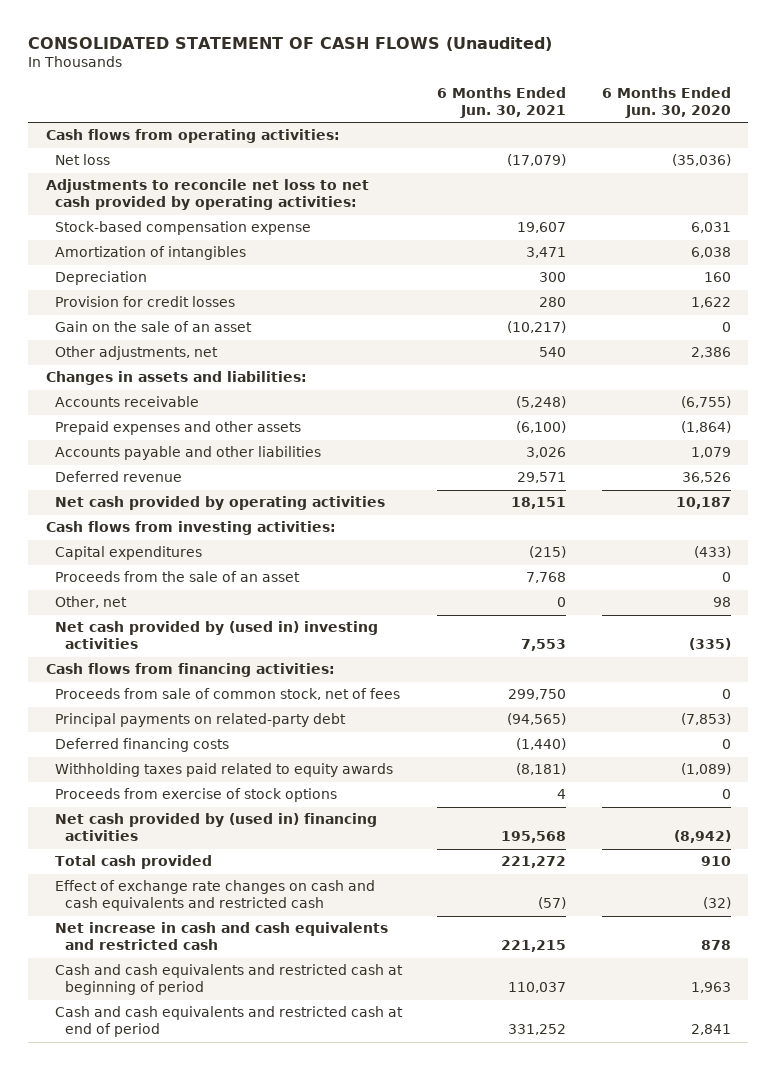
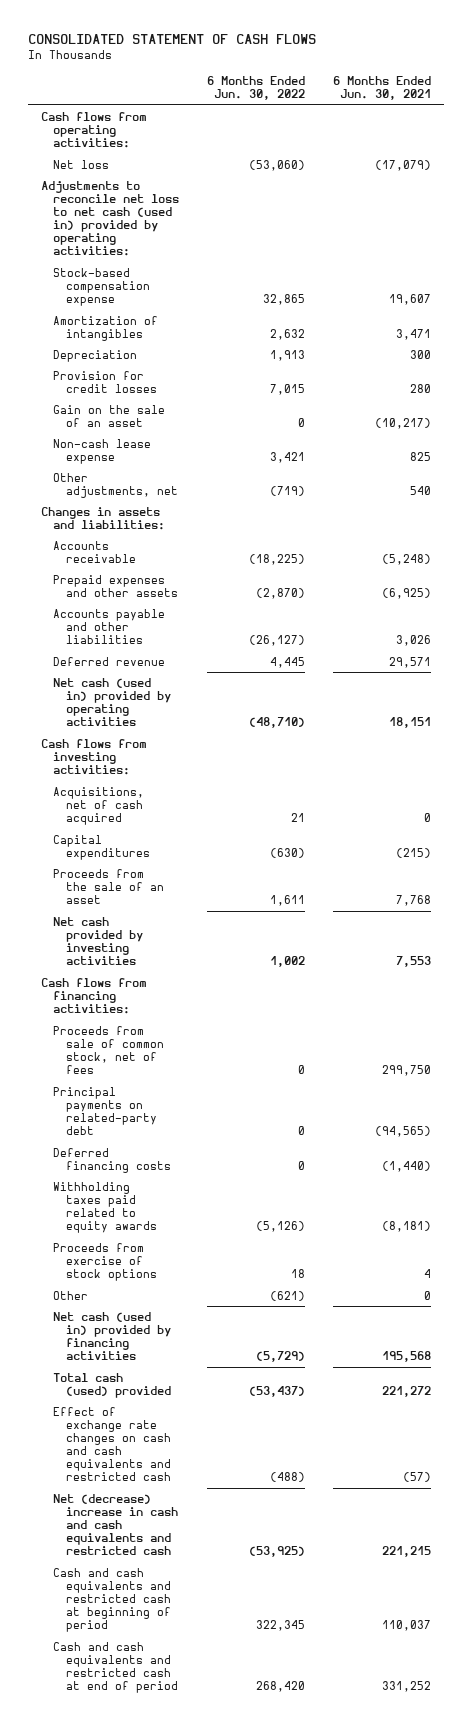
- CONSOLIDATED STATEMENT OF CASH FLOWS (Unaudited)
+ CONSOLIDATED STATEMENT OF CASH FLOWS
- | 6 Months Ended Jun. 30, 2021 | 6 Months Ended Jun. 30, 2020
+ | 6 Months Ended Jun. 30, 2022 | 6 Months Ended Jun. 30, 2021
- Adjustments to reconcile net loss to net cash provided by operating activities:
+ Adjustments to reconcile net loss to net cash (used in) provided by operating activities:
+ Non-cash lease expense | 3,421 | 825
- Prepaid expenses and other assets | (6,100) | (1,864)
+ Prepaid expenses and other assets | (2,870) | (6,925)
- Net cash provided by operating activities | 18,151 | 10,187
+ Net cash (used in) provided by operating activities | (48,710) | 18,151
+ Acquisitions, net of cash acquired | 21 | 0
- Other, net | 0 | 98
- Net cash provided by (used in) investing activities | 7,553 | (335)
+ Net cash provided by investing activities | 1,002 | 7,553
- Net cash provided by (used in) financing activities | 195,568 | (8,942)
- Total cash provided | 221,272 | 910
+ Other | (621) | 0
+ Net cash (used in) provided by financing activities | (5,729) | 195,568
+ Total cash (used) provided | (53,437) | 221,272
- Net increase in cash and cash equivalents and restricted cash | 221,215 | 878
+ Net (decrease) increase in cash and cash equivalents and restricted cash | (53,925) | 221,215

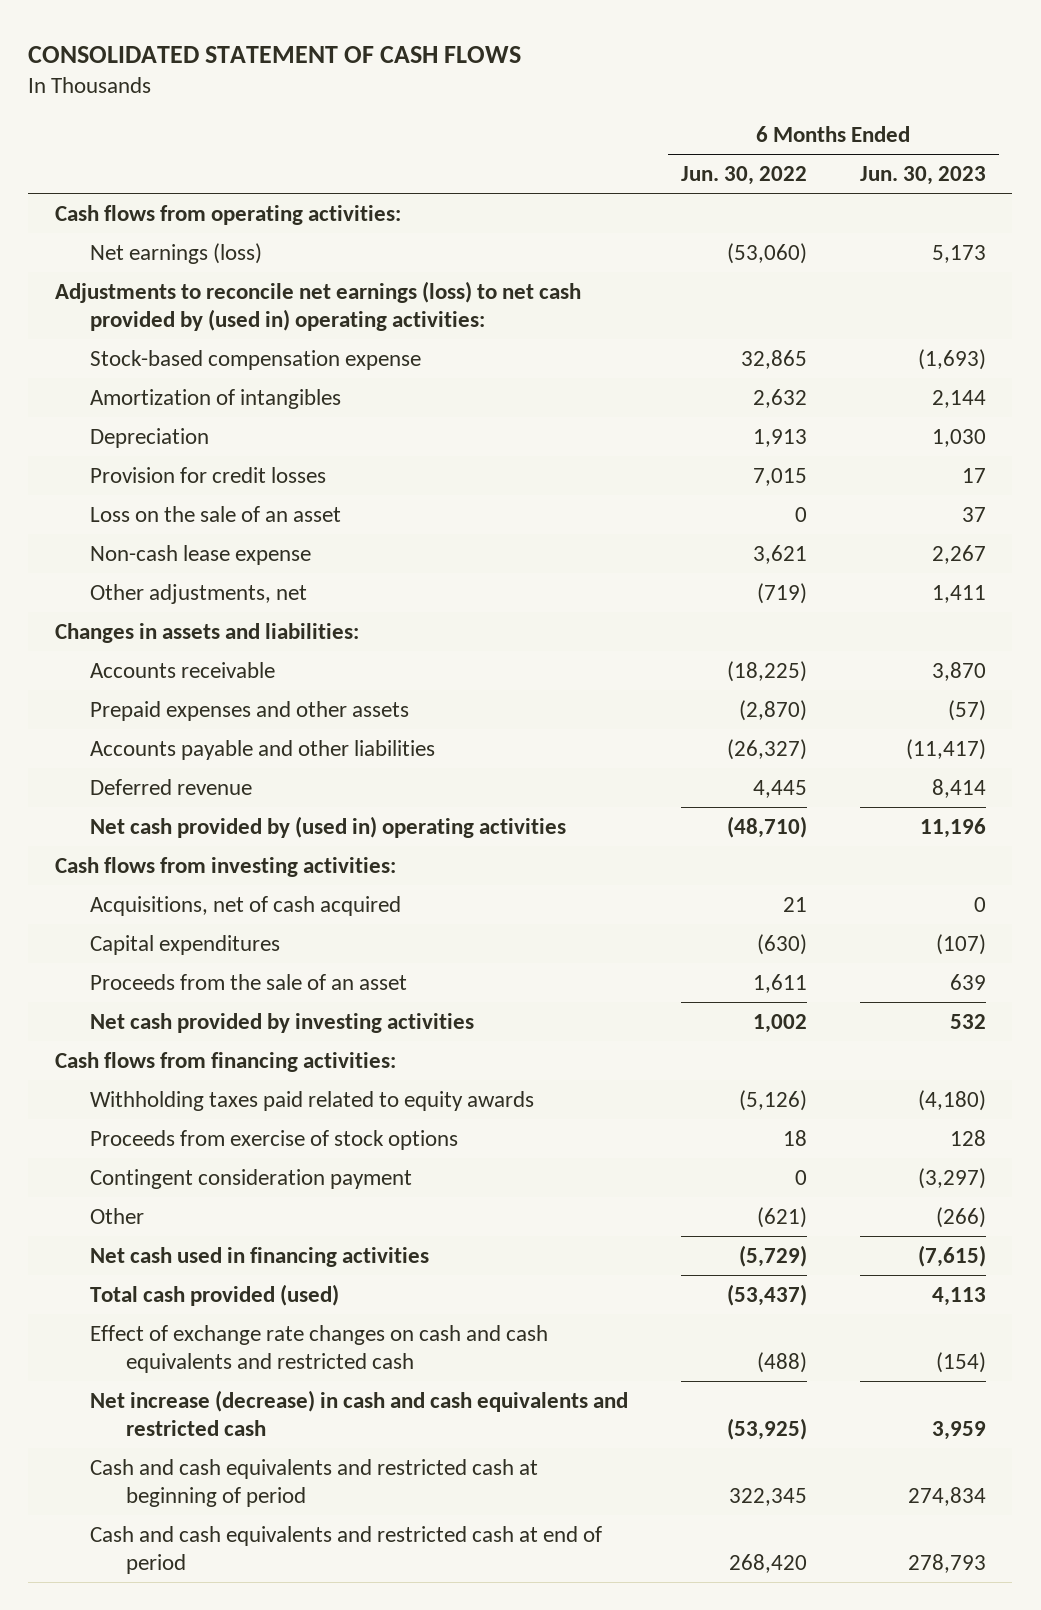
- | 6 Months Ended Jun. 30, 2022 | 6 Months Ended Jun. 30, 2021
+ | 6 Months Ended Jun. 30, 2022 | 6 Months Ended Jun. 30, 2023
- Net loss | (53,060) | (17,079)
- Adjustments to reconcile net loss to net cash (used in) provided by operating activities:
+ Net earnings (loss) | (53,060) | 5,173
+ Adjustments to reconcile net earnings (loss) to net cash provided by (used in) operating activities:
- Gain on the sale of an asset | 0 | (10,217)
- Non-cash lease expense | 3,421 | 825
+ Loss on the sale of an asset | 0 | 37
+ Non-cash lease expense | 3,621 | 2,267
- Accounts payable and other liabilities | (26,127) | 3,026
+ Accounts payable and other liabilities | (26,327) | (11,417)
- Net cash (used in) provided by operating activities | (48,710) | 18,151
+ Net cash provided by (used in) operating activities | (48,710) | 11,196
- Proceeds from sale of common stock, net of fees | 0 | 299,750
- Principal payments on related-party debt | 0 | (94,565)
- Deferred financing costs | 0 | (1,440)
+ Contingent consideration payment | 0 | (3,297)
- Net cash (used in) provided by financing activities | (5,729) | 195,568
- Total cash (used) provided | (53,437) | 221,272
+ Net cash used in financing activities | (5,729) | (7,615)
+ Total cash provided (used) | (53,437) | 4,113
- Net (decrease) increase in cash and cash equivalents and restricted cash | (53,925) | 221,215
+ Net increase (decrease) in cash and cash equivalents and restricted cash | (53,925) | 3,959

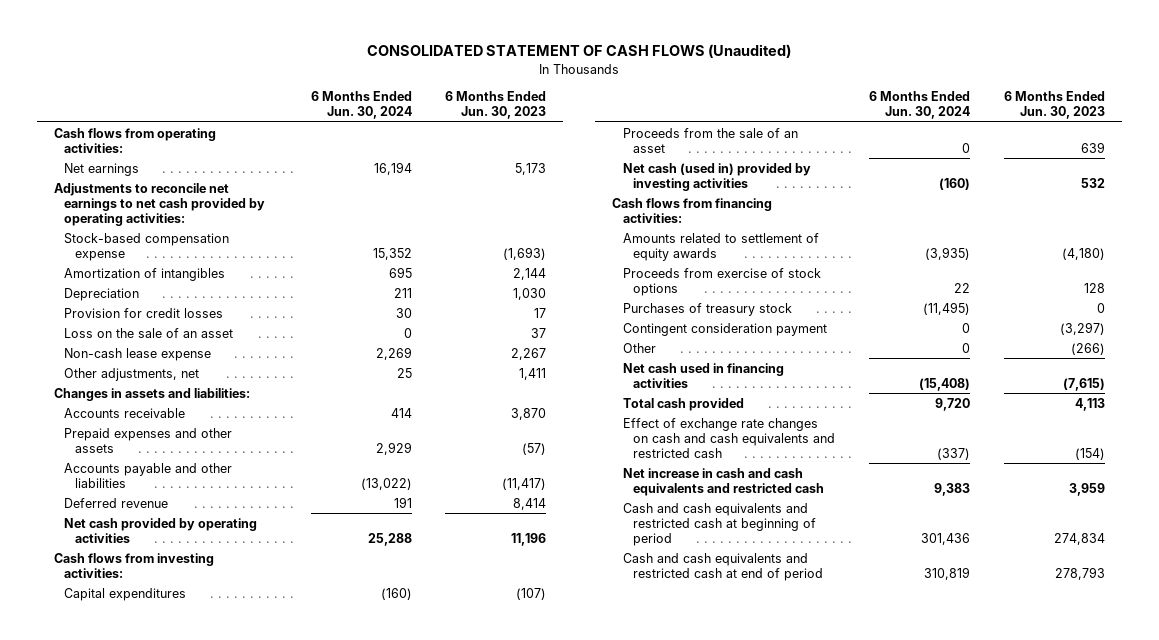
- CONSOLIDATED STATEMENT OF CASH FLOWS
+ CONSOLIDATED STATEMENT OF CASH FLOWS (Unaudited)
- | 6 Months Ended Jun. 30, 2022 | 6 Months Ended Jun. 30, 2023
+ | 6 Months Ended Jun. 30, 2024 | 6 Months Ended Jun. 30, 2023
- Net earnings (loss) | (53,060) | 5,173
- Adjustments to reconcile net earnings (loss) to net cash provided by (used in) operating activities:
+ Net earnings | 16,194 | 5,173
+ Adjustments to reconcile net earnings to net cash provided by operating activities:
- Net cash provided by (used in) operating activities | (48,710) | 11,196
+ Net cash provided by operating activities | 25,288 | 11,196
- Acquisitions, net of cash acquired | 21 | 0
- Net cash provided by investing activities | 1,002 | 532
+ Net cash (used in) provided by investing activities | (160) | 532
- Withholding taxes paid related to equity awards | (5,126) | (4,180)
+ Amounts related to settlement of equity awards | (3,935) | (4,180)
+ Purchases of treasury stock | (11,495) | 0
- Total cash provided (used) | (53,437) | 4,113
+ Total cash provided | 9,720 | 4,113
- Net increase (decrease) in cash and cash equivalents and restricted cash | (53,925) | 3,959
+ Net increase in cash and cash equivalents and restricted cash | 9,383 | 3,959

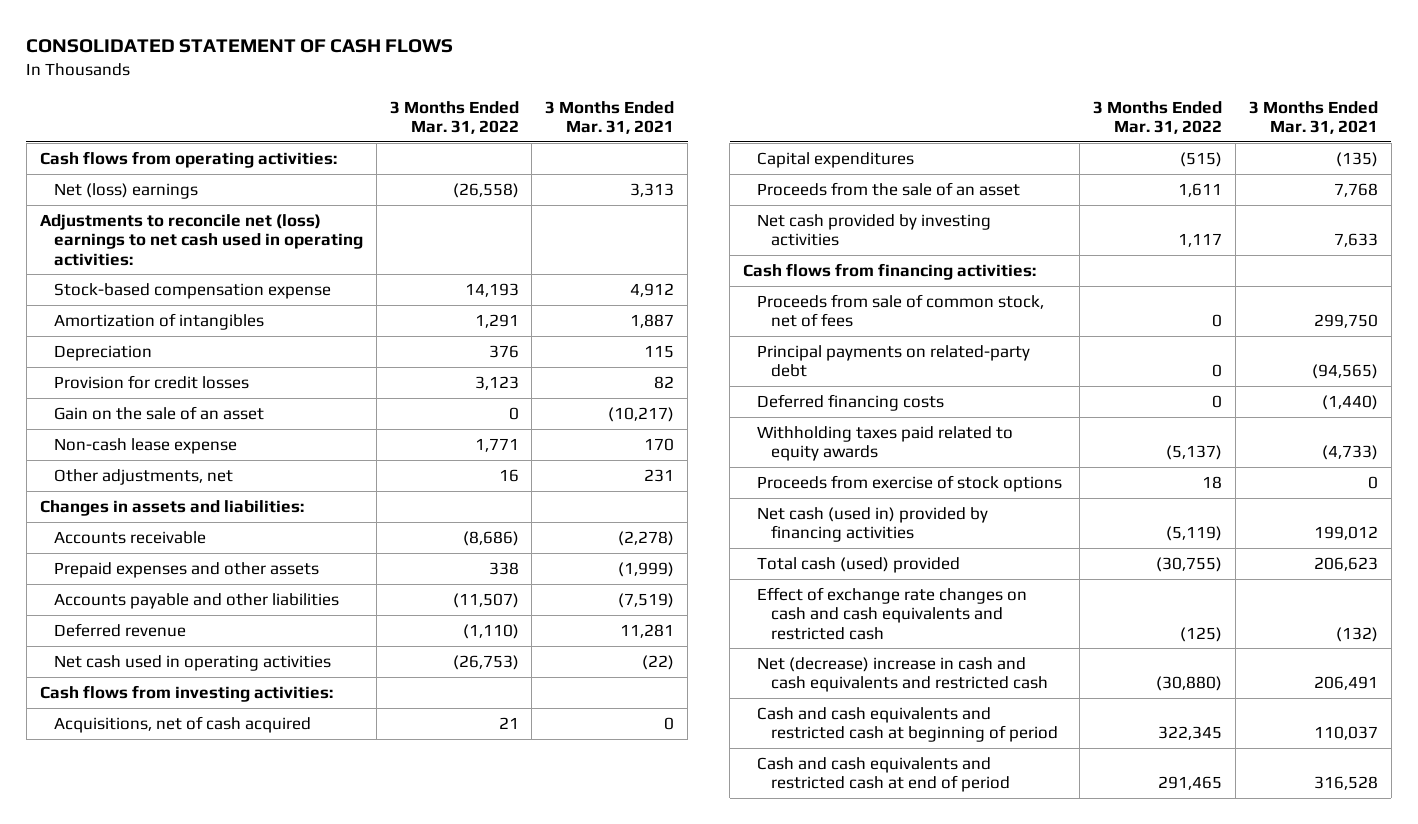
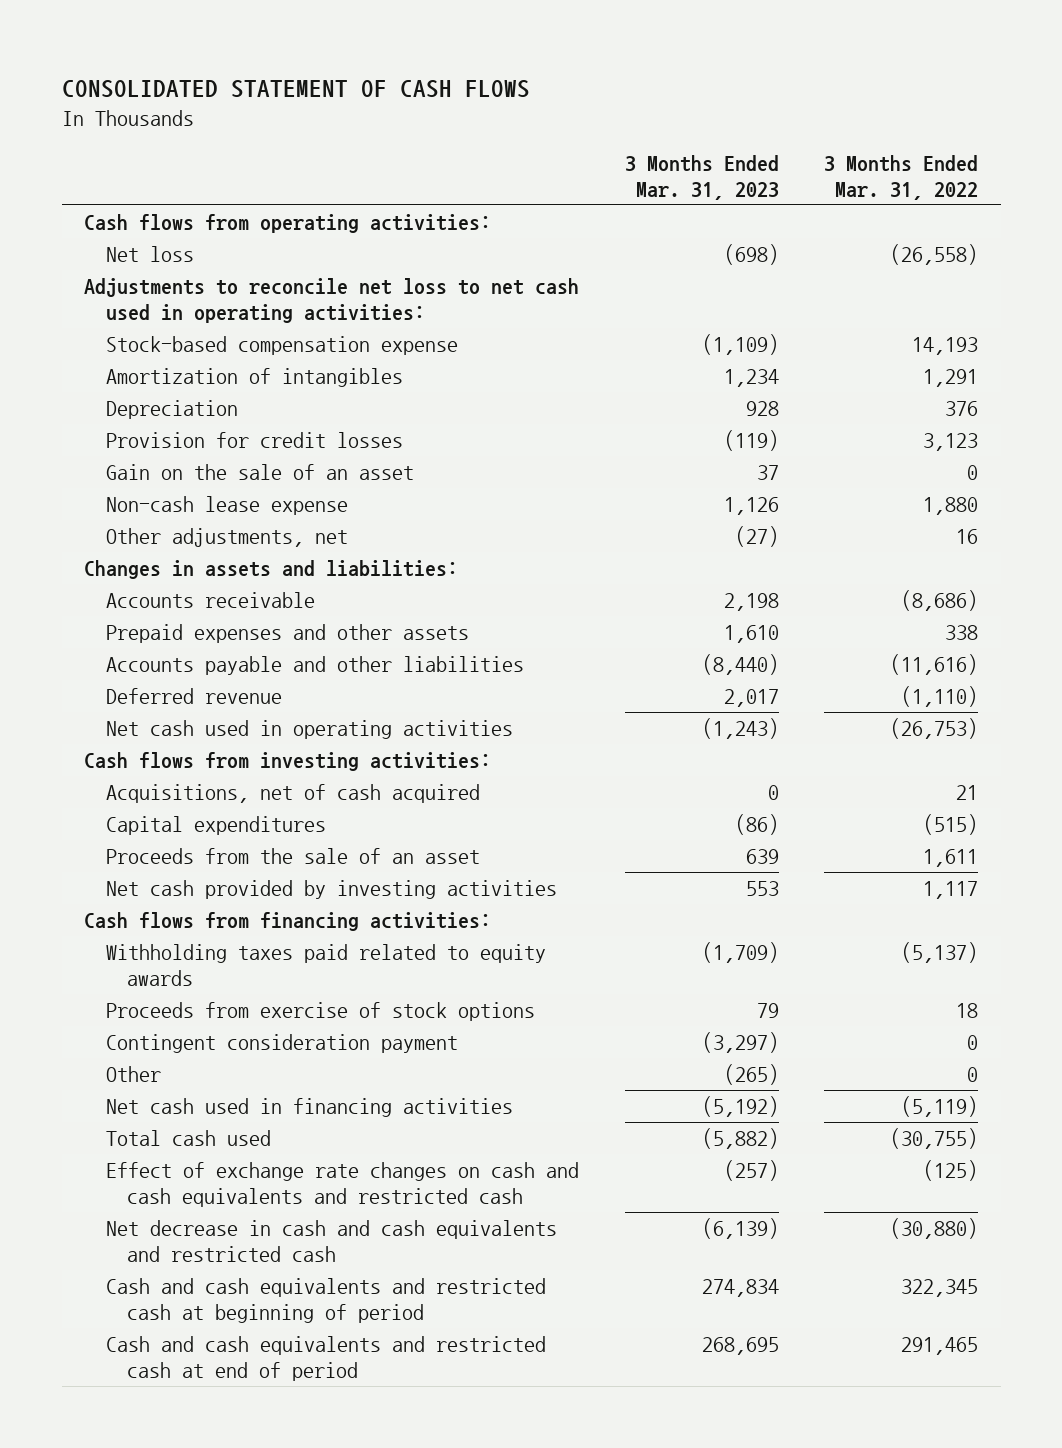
- | 3 Months Ended Mar. 31, 2022 | 3 Months Ended Mar. 31, 2021
+ | 3 Months Ended Mar. 31, 2023 | 3 Months Ended Mar. 31, 2022
- Net (loss) earnings | (26,558) | 3,313
- Adjustments to reconcile net (loss) earnings to net cash used in operating activities:
+ Net loss | (698) | (26,558)
+ Adjustments to reconcile net loss to net cash used in operating activities:
- Non-cash lease expense | 1,771 | 170
+ Non-cash lease expense | 1,126 | 1,880
- Accounts payable and other liabilities | (11,507) | (7,519)
+ Accounts payable and other liabilities | (8,440) | (11,616)
- Proceeds from sale of common stock, net of fees | 0 | 299,750
- Principal payments on related-party debt | 0 | (94,565)
- Deferred financing costs | 0 | (1,440)
- Net cash (used in) provided by financing activities | (5,119) | 199,012
- Total cash (used) provided | (30,755) | 206,623
+ Contingent consideration payment | (3,297) | 0
+ Other | (265) | 0
+ Net cash used in financing activities | (5,192) | (5,119)
+ Total cash used | (5,882) | (30,755)
- Net (decrease) increase in cash and cash equivalents and restricted cash | (30,880) | 206,491
+ Net decrease in cash and cash equivalents and restricted cash | (6,139) | (30,880)

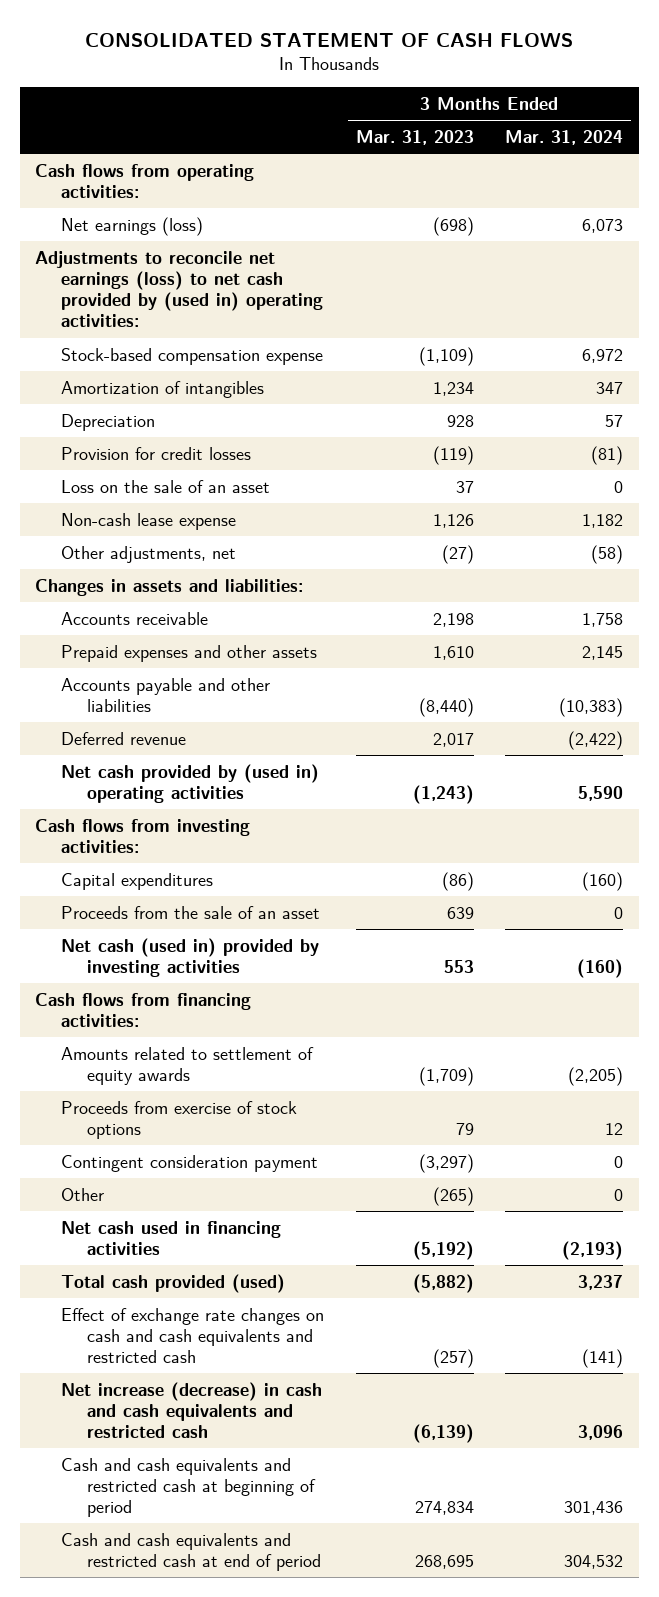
- | 3 Months Ended Mar. 31, 2023 | 3 Months Ended Mar. 31, 2022
+ | 3 Months Ended Mar. 31, 2023 | 3 Months Ended Mar. 31, 2024
- Net loss | (698) | (26,558)
- Adjustments to reconcile net loss to net cash used in operating activities:
+ Net earnings (loss) | (698) | 6,073
+ Adjustments to reconcile net earnings (loss) to net cash provided by (used in) operating activities:
- Gain on the sale of an asset | 37 | 0
+ Loss on the sale of an asset | 37 | 0
- Net cash used in operating activities | (1,243) | (26,753)
+ Net cash provided by (used in) operating activities | (1,243) | 5,590
- Acquisitions, net of cash acquired | 0 | 21
- Net cash provided by investing activities | 553 | 1,117
+ Net cash (used in) provided by investing activities | 553 | (160)
- Withholding taxes paid related to equity awards | (1,709) | (5,137)
+ Amounts related to settlement of equity awards | (1,709) | (2,205)
- Total cash used | (5,882) | (30,755)
+ Total cash provided (used) | (5,882) | 3,237
- Net decrease in cash and cash equivalents and restricted cash | (6,139) | (30,880)
+ Net increase (decrease) in cash and cash equivalents and restricted cash | (6,139) | 3,096

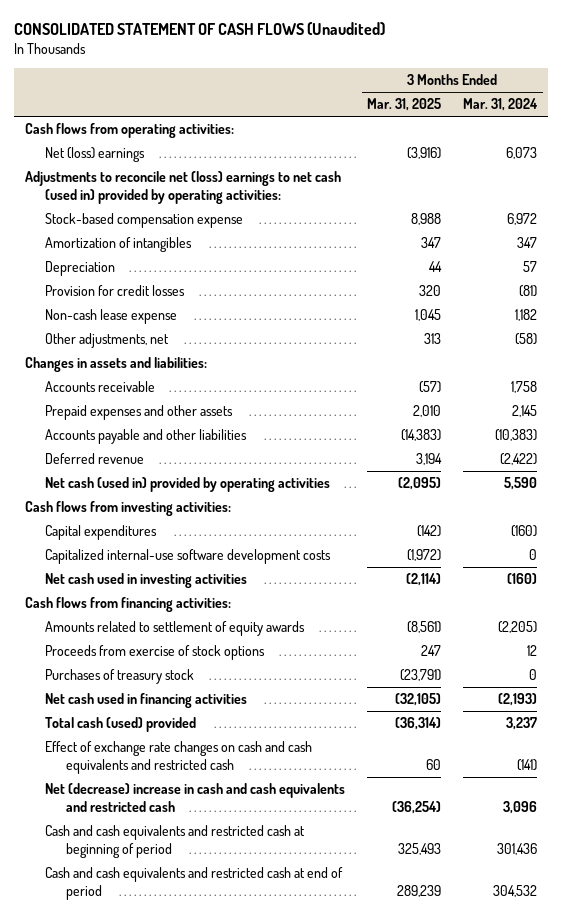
- CONSOLIDATED STATEMENT OF CASH FLOWS
+ CONSOLIDATED STATEMENT OF CASH FLOWS (Unaudited)
- | 3 Months Ended Mar. 31, 2023 | 3 Months Ended Mar. 31, 2024
+ | 3 Months Ended Mar. 31, 2025 | 3 Months Ended Mar. 31, 2024
- Net earnings (loss) | (698) | 6,073
- Adjustments to reconcile net earnings (loss) to net cash provided by (used in) operating activities:
+ Net (loss) earnings | (3,916) | 6,073
+ Adjustments to reconcile net (loss) earnings to net cash (used in) provided by operating activities:
- Loss on the sale of an asset | 37 | 0
- Net cash provided by (used in) operating activities | (1,243) | 5,590
+ Net cash (used in) provided by operating activities | (2,095) | 5,590
- Proceeds from the sale of an asset | 639 | 0
- Net cash (used in) provided by investing activities | 553 | (160)
+ Capitalized internal-use software development costs | (1,972) | 0
+ Net cash used in investing activities | (2,114) | (160)
- Contingent consideration payment | (3,297) | 0
- Other | (265) | 0
+ Purchases of treasury stock | (23,791) | 0
- Total cash provided (used) | (5,882) | 3,237
+ Total cash (used) provided | (36,314) | 3,237
- Net increase (decrease) in cash and cash equivalents and restricted cash | (6,139) | 3,096
+ Net (decrease) increase in cash and cash equivalents and restricted cash | (36,254) | 3,096

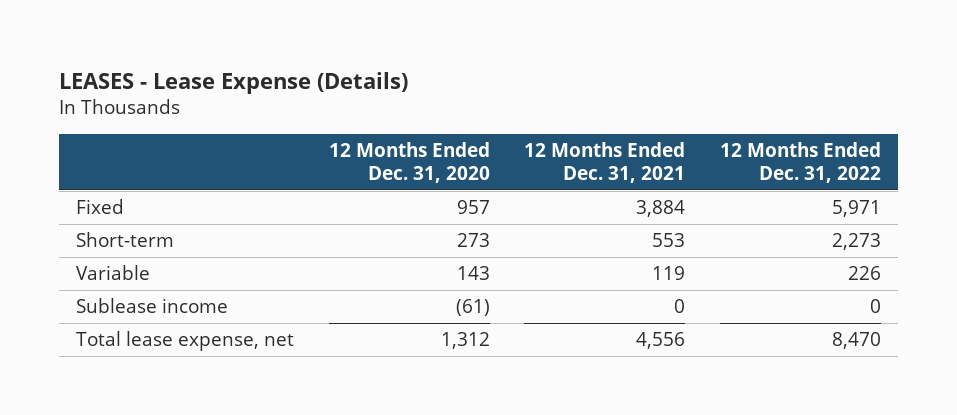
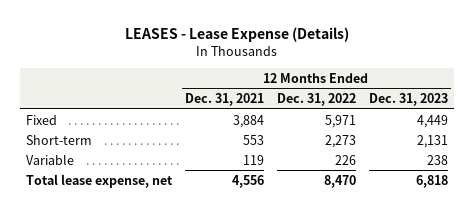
- | 12 Months Ended Dec. 31, 2020 | 12 Months Ended Dec. 31, 2021 | 12 Months Ended Dec. 31, 2022
+ | 12 Months Ended Dec. 31, 2021 | 12 Months Ended Dec. 31, 2022 | 12 Months Ended Dec. 31, 2023
- Sublease income | (61) | 0 | 0

